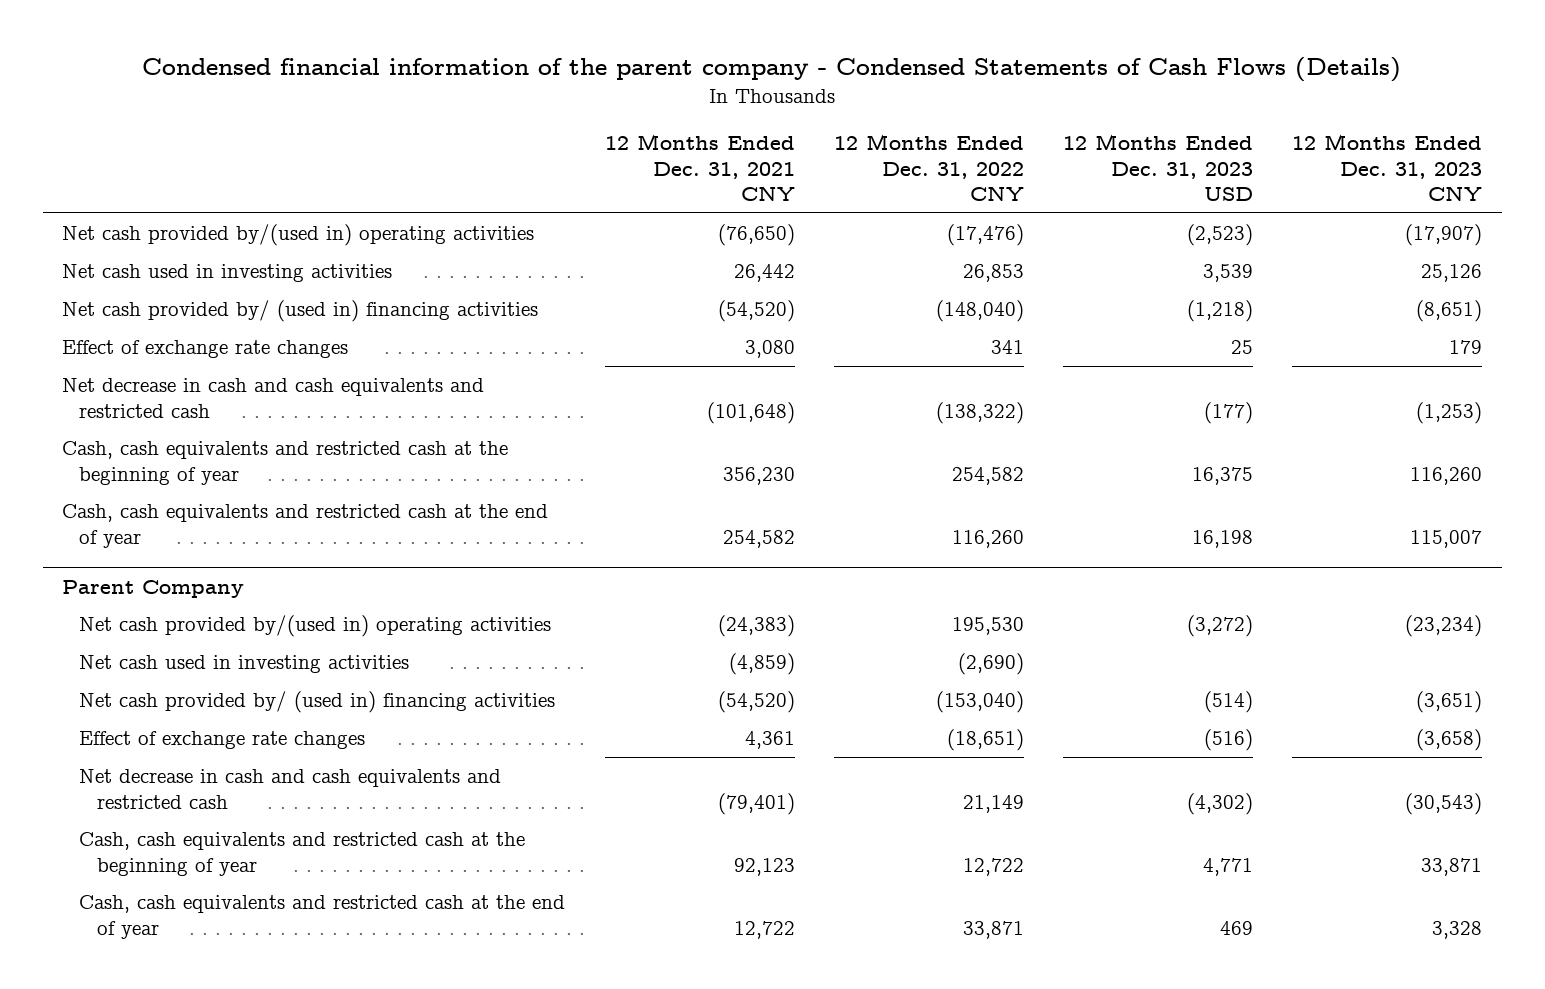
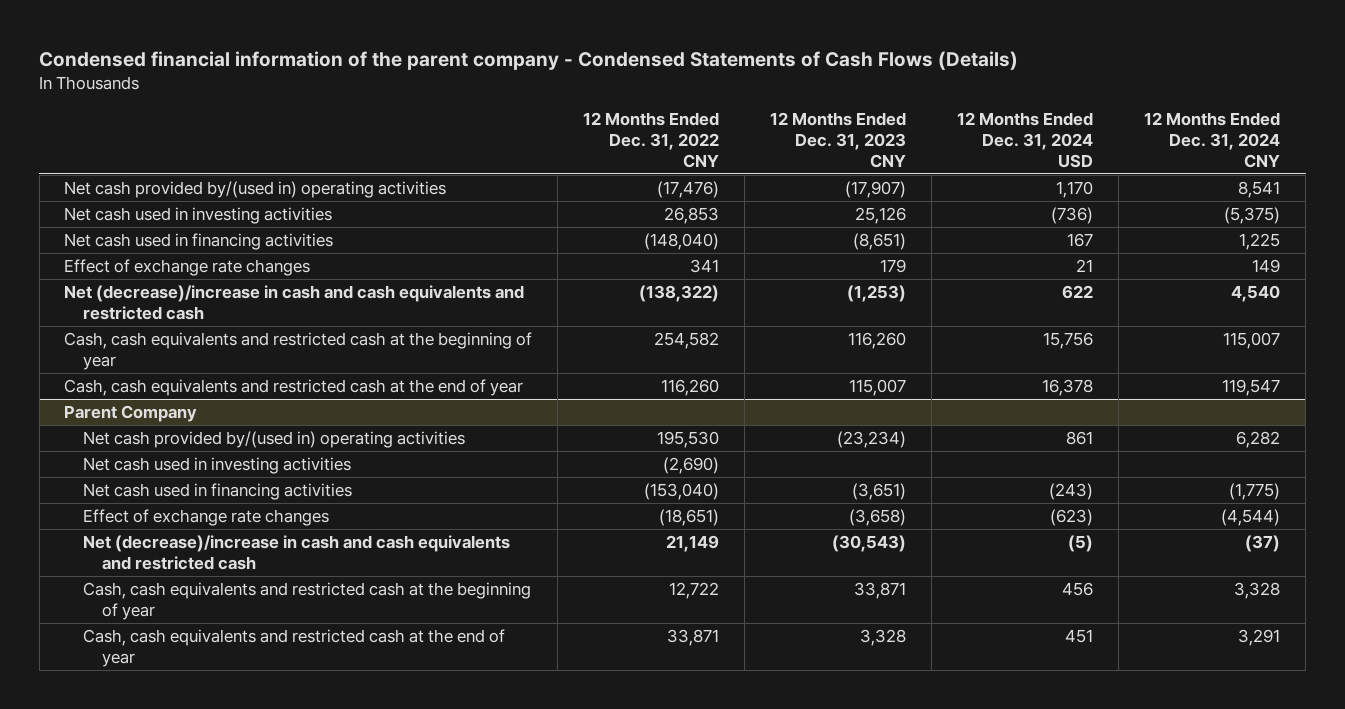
- | 12 Months Ended Dec. 31, 2021 CNY | 12 Months Ended Dec. 31, 2022 CNY | 12 Months Ended Dec. 31, 2023 USD | 12 Months Ended Dec. 31, 2023 CNY
+ | 12 Months Ended Dec. 31, 2022 CNY | 12 Months Ended Dec. 31, 2023 CNY | 12 Months Ended Dec. 31, 2024 USD | 12 Months Ended Dec. 31, 2024 CNY
- Net cash provided by/ (used in) financing activities | (54,520) | (148,040) | (1,218) | (8,651)
+ Net cash used in financing activities | (148,040) | (8,651) | 167 | 1,225
- Net decrease in cash and cash equivalents and restricted cash | (101,648) | (138,322) | (177) | (1,253)
+ Net (decrease)/increase in cash and cash equivalents and restricted cash | (138,322) | (1,253) | 622 | 4,540
@ Parent Company
- Net cash provided by/ (used in) financing activities | (54,520) | (153,040) | (514) | (3,651)
+ Net cash used in financing activities | (153,040) | (3,651) | (243) | (1,775)
- Net decrease in cash and cash equivalents and restricted cash | (79,401) | 21,149 | (4,302) | (30,543)
+ Net (decrease)/increase in cash and cash equivalents and restricted cash | 21,149 | (30,543) | (5) | (37)

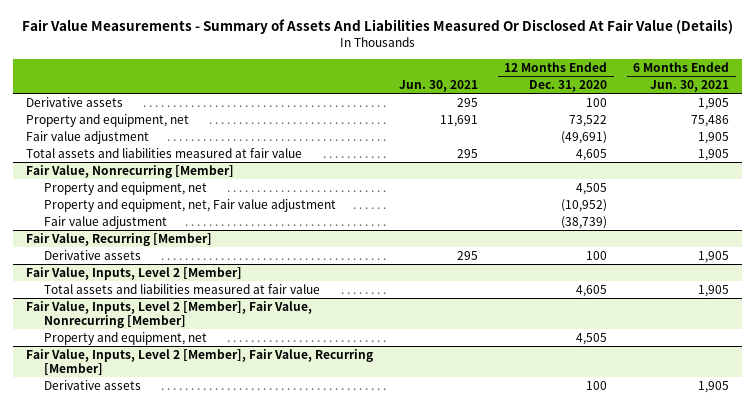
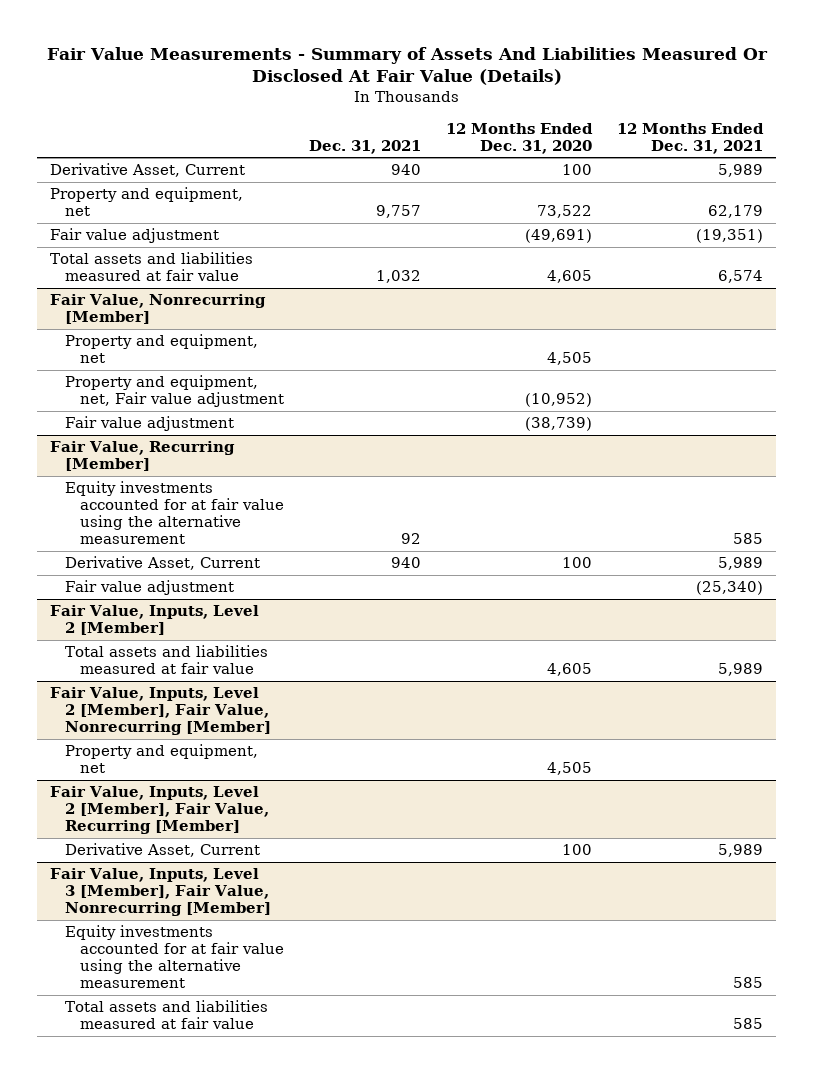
- | Jun. 30, 2021 | 12 Months Ended Dec. 31, 2020 | 6 Months Ended Jun. 30, 2021
+ | Dec. 31, 2021 | 12 Months Ended Dec. 31, 2020 | 12 Months Ended Dec. 31, 2021
- Derivative assets | 295 | 100 | 1,905
+ Derivative Asset, Current | 940 | 100 | 5,989
@ Fair Value, Recurring [Member]
- Derivative assets | 295 | 100 | 1,905
+ Equity investments accounted for at fair value using the alternative measurement | 92 | | 585
+ Derivative Asset, Current | 940 | 100 | 5,989
+ Fair value adjustment | | | (25,340)
@ Fair Value, Inputs, Level 2 [Member], Fair Value, Recurring [Member]
- Derivative assets | | 100 | 1,905
+ Derivative Asset, Current | | 100 | 5,989
+ Fair Value, Inputs, Level 3 [Member], Fair Value, Nonrecurring [Member]
+ Equity investments accounted for at fair value using the alternative measurement | | | 585
+ Total assets and liabilities measured at fair value | | | 585

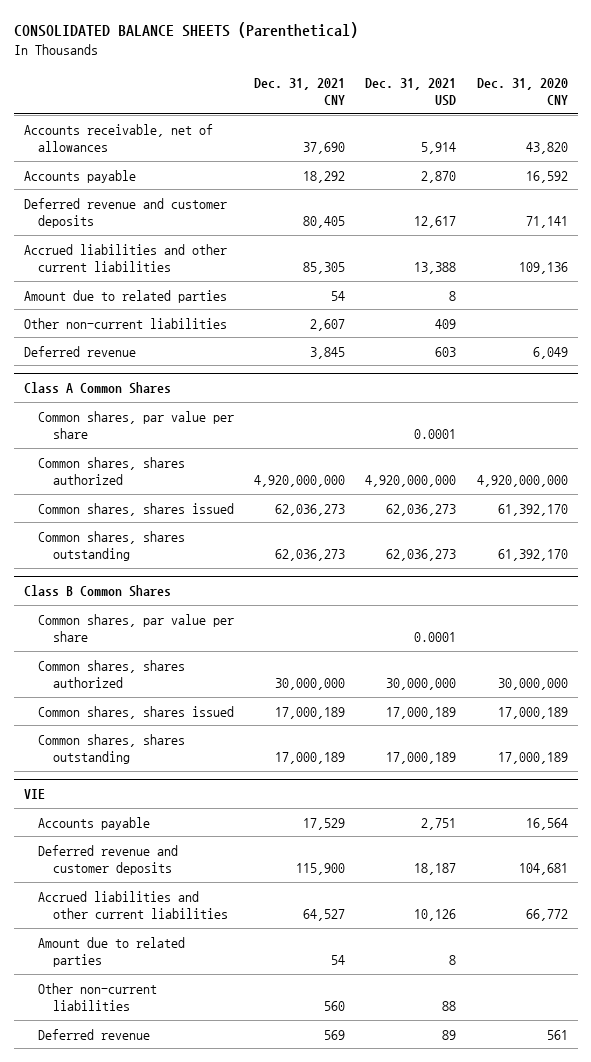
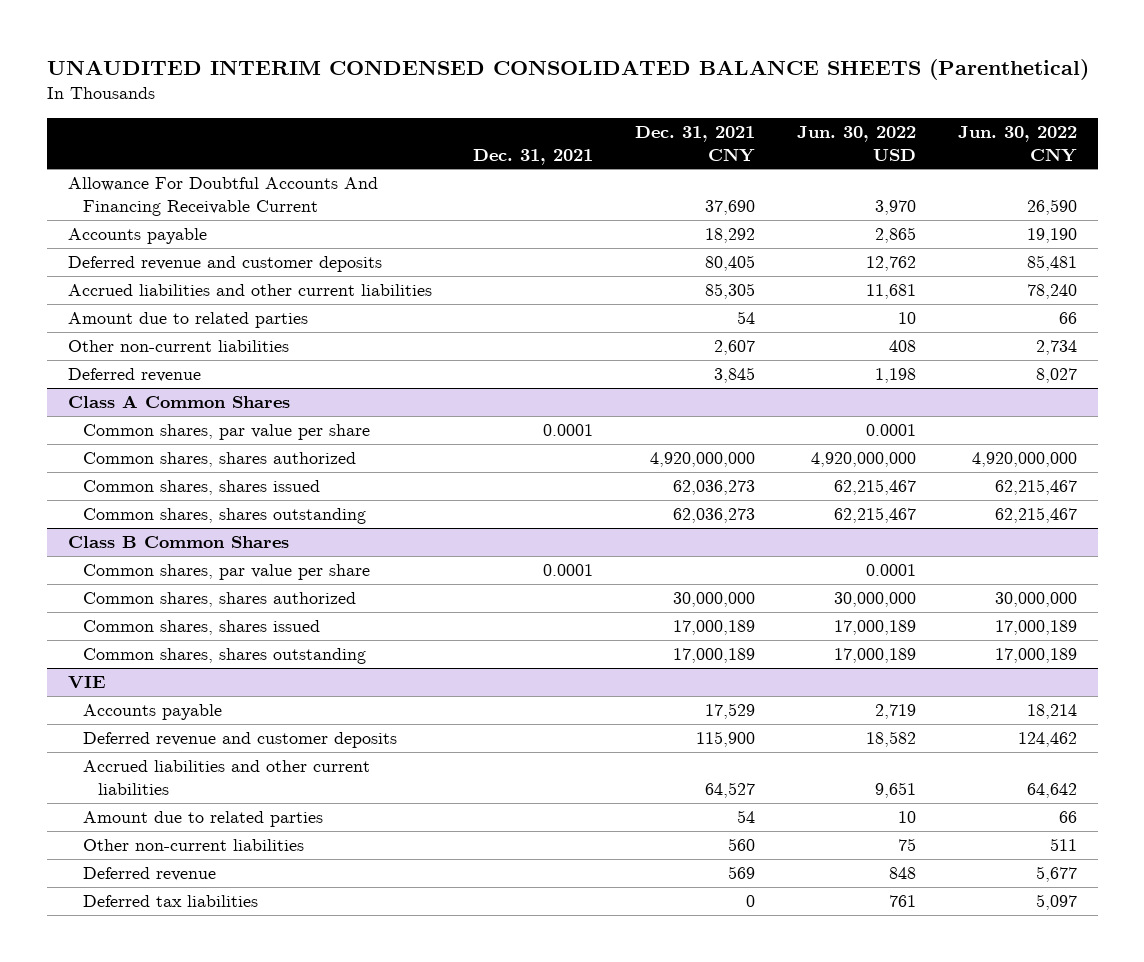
- CONSOLIDATED BALANCE SHEETS (Parenthetical)
+ UNAUDITED INTERIM CONDENSED CONSOLIDATED BALANCE SHEETS (Parenthetical)
- | Dec. 31, 2021 CNY | Dec. 31, 2021 USD | Dec. 31, 2020 CNY
+ | Dec. 31, 2021 | Dec. 31, 2021 CNY | Jun. 30, 2022 USD | Jun. 30, 2022 CNY
- Accounts receivable, net of allowances | 37,690 | 5,914 | 43,820
+ Allowance For Doubtful Accounts And Financing Receivable Current | | 37,690 | 3,970 | 26,590
@ VIE
+ Deferred tax liabilities | | 0 | 761 | 5,097

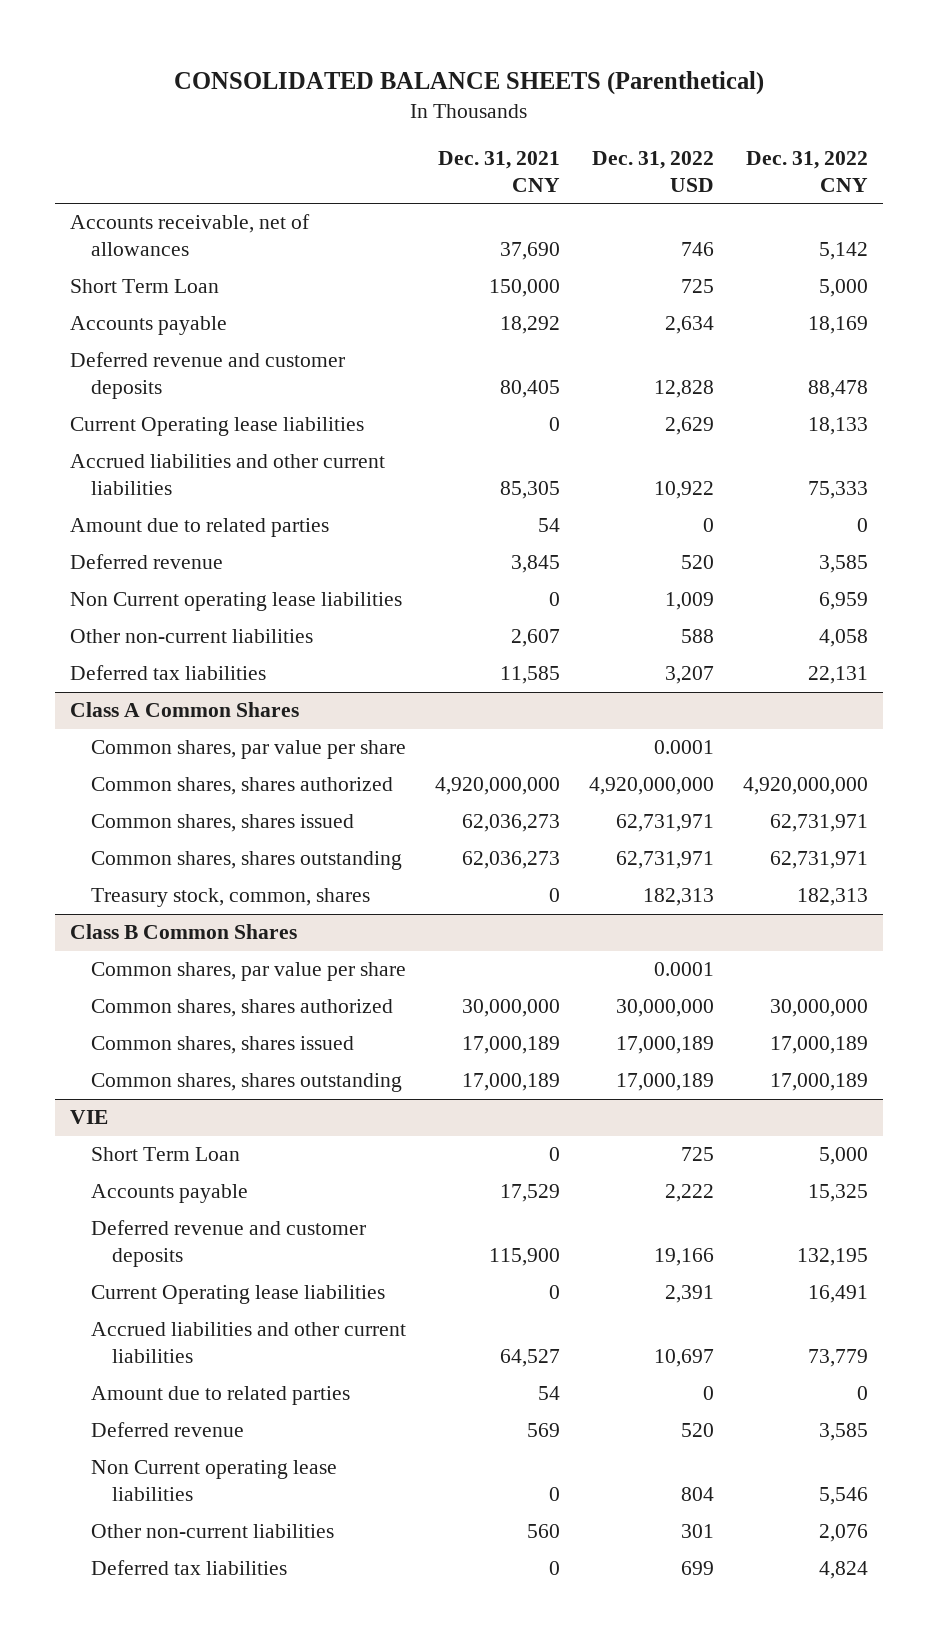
- UNAUDITED INTERIM CONDENSED CONSOLIDATED BALANCE SHEETS (Parenthetical)
+ CONSOLIDATED BALANCE SHEETS (Parenthetical)
- | Dec. 31, 2021 | Dec. 31, 2021 CNY | Jun. 30, 2022 USD | Jun. 30, 2022 CNY
+ | Dec. 31, 2021 CNY | Dec. 31, 2022 USD | Dec. 31, 2022 CNY
- Allowance For Doubtful Accounts And Financing Receivable Current | | 37,690 | 3,970 | 26,590
+ Accounts receivable, net of allowances | 37,690 | 746 | 5,142
+ Short Term Loan | 150,000 | 725 | 5,000
+ Current Operating lease liabilities | 0 | 2,629 | 18,133
+ Non Current operating lease liabilities | 0 | 1,009 | 6,959
moved down: Other non-current liabilities | 2,607 | 588 | 4,058
+ Deferred tax liabilities | 11,585 | 3,207 | 22,131
@ Class A Common Shares
+ Treasury stock, common, shares | 0 | 182,313 | 182,313
@ VIE
+ Short Term Loan | 0 | 725 | 5,000
+ Current Operating lease liabilities | 0 | 2,391 | 16,491
+ Non Current operating lease liabilities | 0 | 804 | 5,546
moved down: Other non-current liabilities | 560 | 301 | 2,076

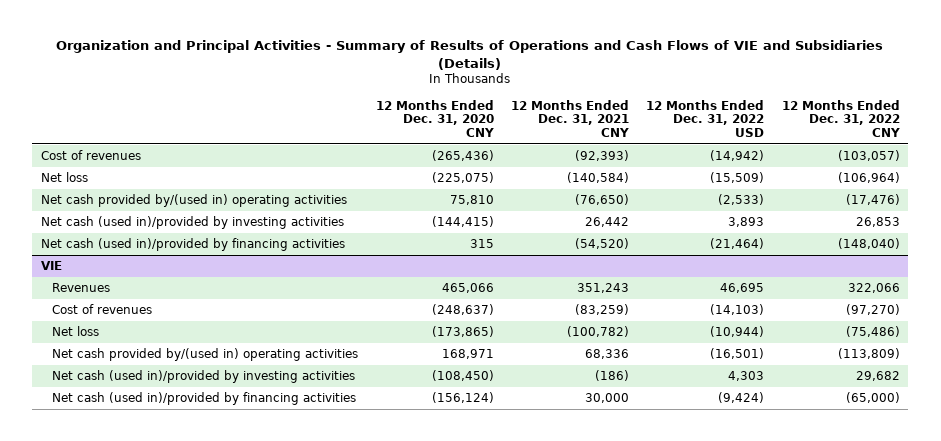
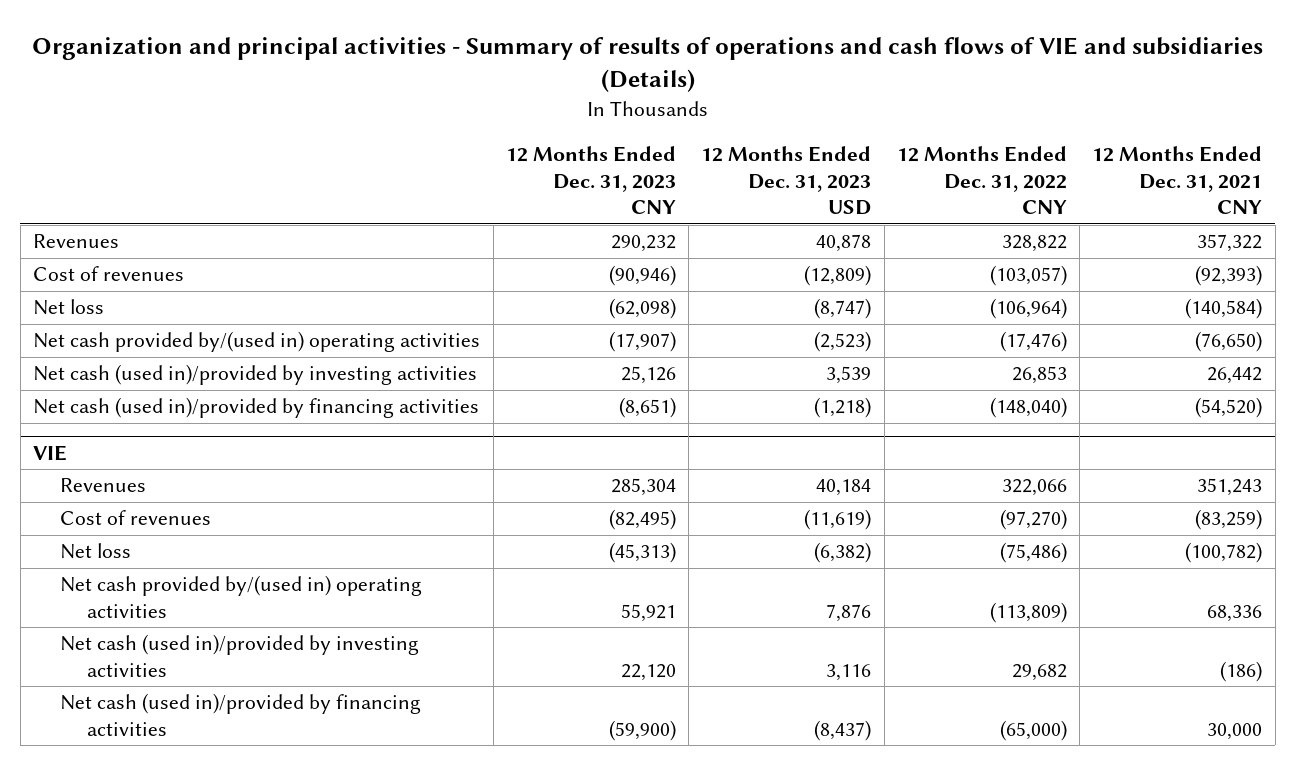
- Organization and Principal Activities - Summary of Results of Operations and Cash Flows of VIE and Subsidiaries (Details)
+ Organization and principal activities - Summary of results of operations and cash flows of VIE and subsidiaries (Details)
- | 12 Months Ended Dec. 31, 2020 CNY | 12 Months Ended Dec. 31, 2021 CNY | 12 Months Ended Dec. 31, 2022 USD | 12 Months Ended Dec. 31, 2022 CNY
+ | 12 Months Ended Dec. 31, 2023 CNY | 12 Months Ended Dec. 31, 2023 USD | 12 Months Ended Dec. 31, 2022 CNY | 12 Months Ended Dec. 31, 2021 CNY
+ Revenues | 290,232 | 40,878 | 328,822 | 357,322

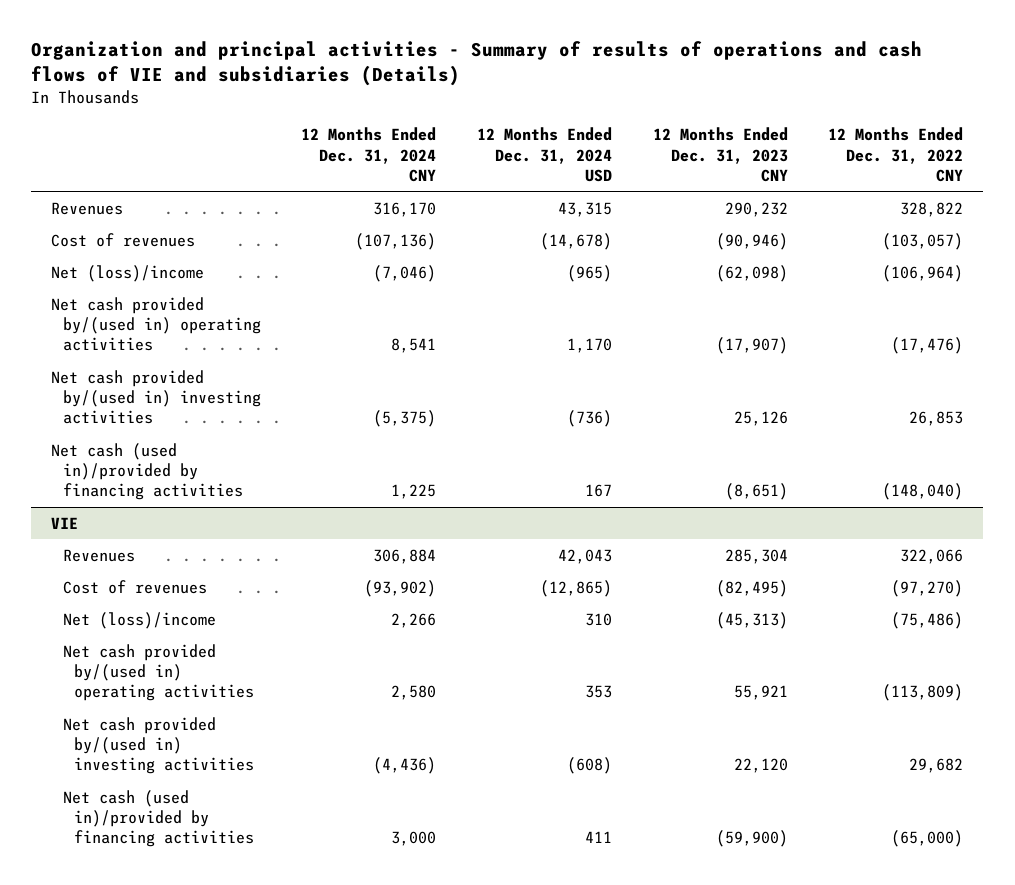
- | 12 Months Ended Dec. 31, 2023 CNY | 12 Months Ended Dec. 31, 2023 USD | 12 Months Ended Dec. 31, 2022 CNY | 12 Months Ended Dec. 31, 2021 CNY
+ | 12 Months Ended Dec. 31, 2024 CNY | 12 Months Ended Dec. 31, 2024 USD | 12 Months Ended Dec. 31, 2023 CNY | 12 Months Ended Dec. 31, 2022 CNY
- Net loss | (62,098) | (8,747) | (106,964) | (140,584)
+ Net (loss)/income | (7,046) | (965) | (62,098) | (106,964)
- Net cash (used in)/provided by investing activities | 25,126 | 3,539 | 26,853 | 26,442
+ Net cash provided by/(used in) investing activities | (5,375) | (736) | 25,126 | 26,853
@ VIE
- Net loss | (45,313) | (6,382) | (75,486) | (100,782)
+ Net (loss)/income | 2,266 | 310 | (45,313) | (75,486)
- Net cash (used in)/provided by investing activities | 22,120 | 3,116 | 29,682 | (186)
+ Net cash provided by/(used in) investing activities | (4,436) | (608) | 22,120 | 29,682

